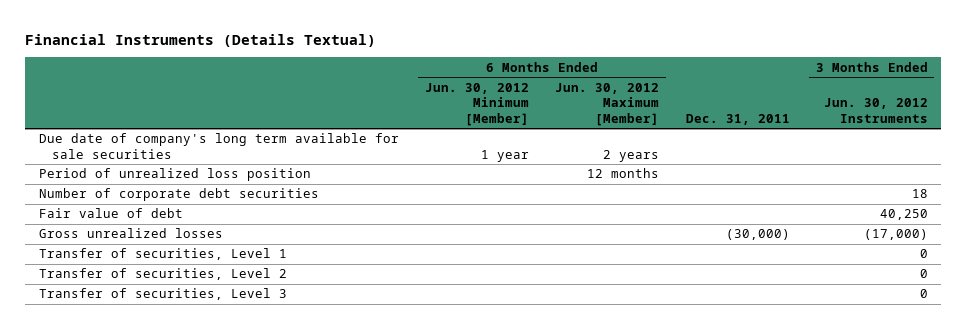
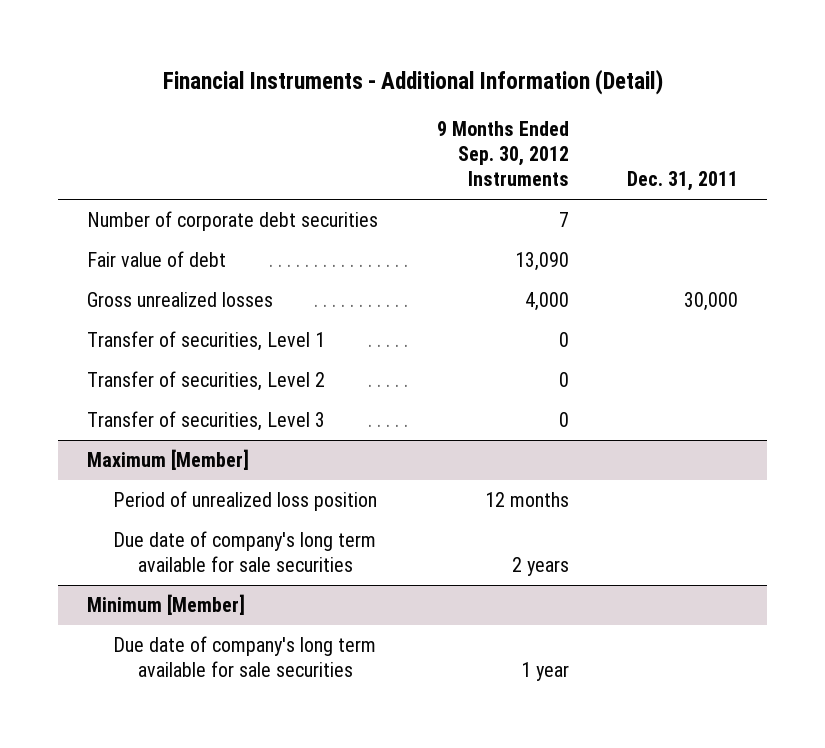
- Financial Instruments (Details Textual)
+ Financial Instruments - Additional Information (Detail)
- | 6 Months Ended Jun. 30, 2012 Minimum [Member] | 6 Months Ended Jun. 30, 2012 Maximum [Member] | Dec. 31, 2011 | 3 Months Ended Jun. 30, 2012 Instruments
+ | 9 Months Ended Sep. 30, 2012 Instruments | Dec. 31, 2011
- Due date of company's long term available for sale securities | 1 year | 2 years | |
- Period of unrealized loss position | | 12 months | |
- Gross unrealized losses | | | (30,000) | (17,000)
+ Gross unrealized losses | 4,000 | 30,000
+ Maximum [Member]
+ Period of unrealized loss position | 12 months |
+ Due date of company's long term available for sale securities | 2 years |
+ Minimum [Member]
+ Due date of company's long term available for sale securities | 1 year |

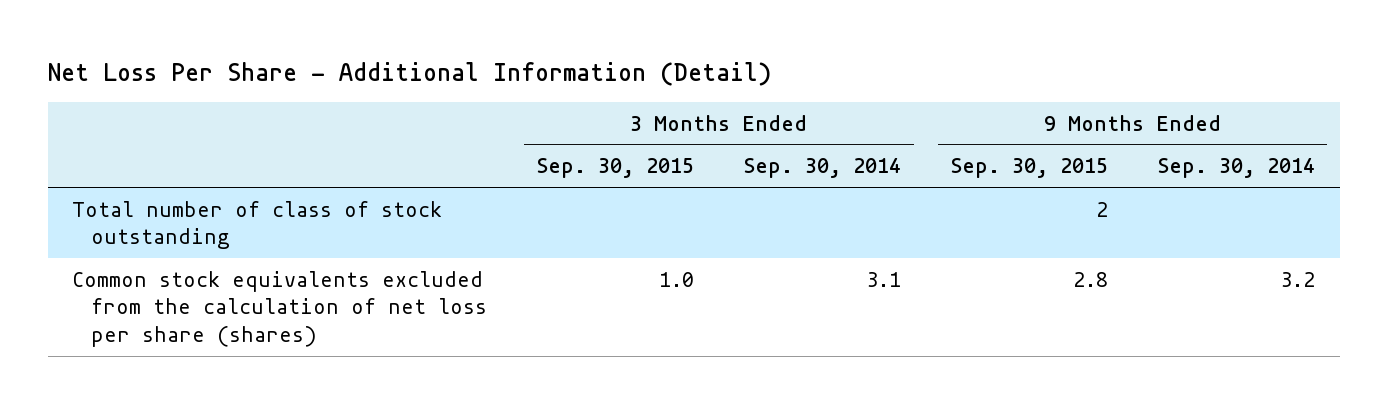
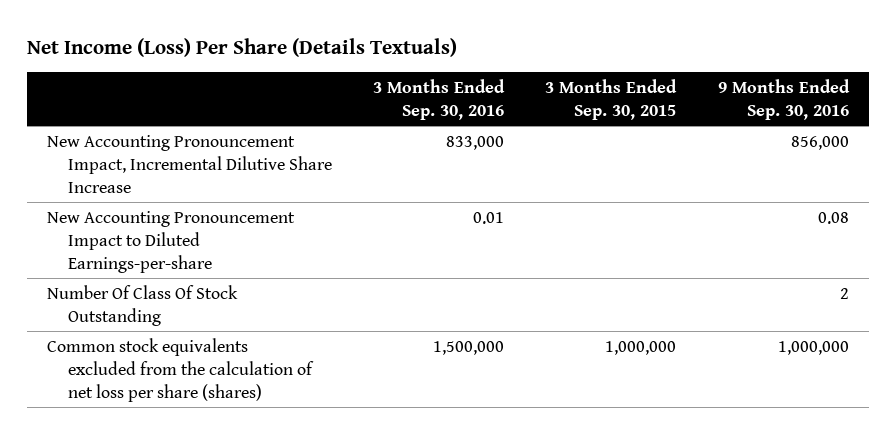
- Net Loss Per Share - Additional Information (Detail)
+ Net Income (Loss) Per Share (Details Textuals)
- | 3 Months Ended Sep. 30, 2015 | 3 Months Ended Sep. 30, 2014 | 9 Months Ended Sep. 30, 2015 | 9 Months Ended Sep. 30, 2014
+ | 3 Months Ended Sep. 30, 2016 | 3 Months Ended Sep. 30, 2015 | 9 Months Ended Sep. 30, 2016
- Total number of class of stock outstanding | | | 2 |
- Common stock equivalents excluded from the calculation of net loss per share (shares) | 1.0 | 3.1 | 2.8 | 3.2
+ New Accounting Pronouncement Impact, Incremental Dilutive Share Increase | 833,000 | | 856,000
+ New Accounting Pronouncement Impact to Diluted Earnings-per-share | 0.01 | | 0.08
+ Number Of Class Of Stock Outstanding | | | 2
+ Common stock equivalents excluded from the calculation of net loss per share (shares) | 1,500,000 | 1,000,000 | 1,000,000

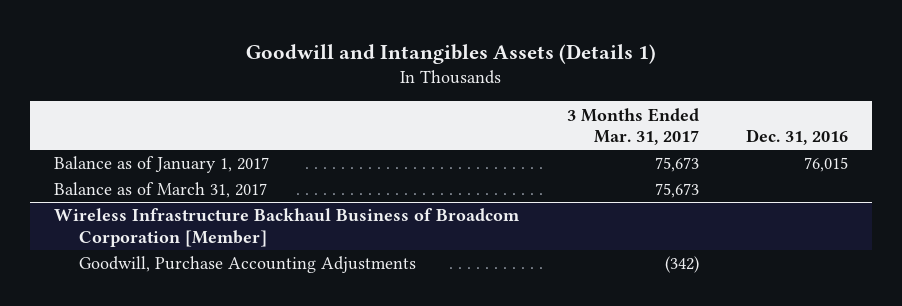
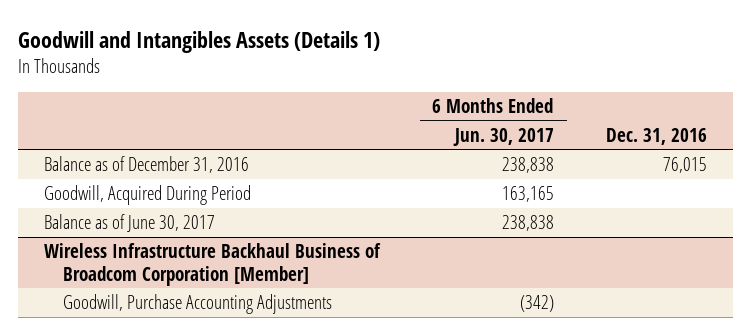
- | 3 Months Ended Mar. 31, 2017 | Dec. 31, 2016
+ | 6 Months Ended Jun. 30, 2017 | Dec. 31, 2016
- Balance as of January 1, 2017 | 75,673 | 76,015
- Balance as of March 31, 2017 | 75,673 |
+ Balance as of December 31, 2016 | 238,838 | 76,015
+ Goodwill, Acquired During Period | 163,165 |
+ Balance as of June 30, 2017 | 238,838 |

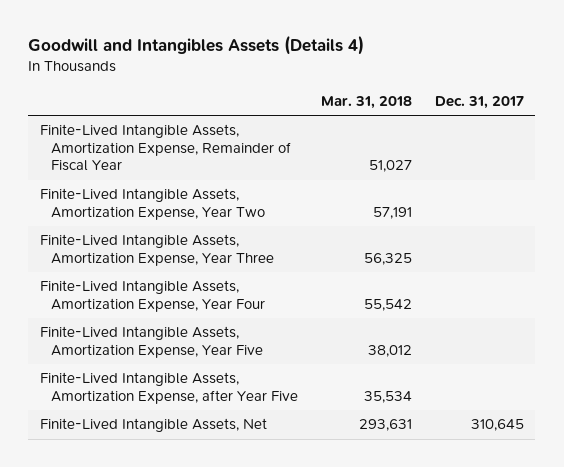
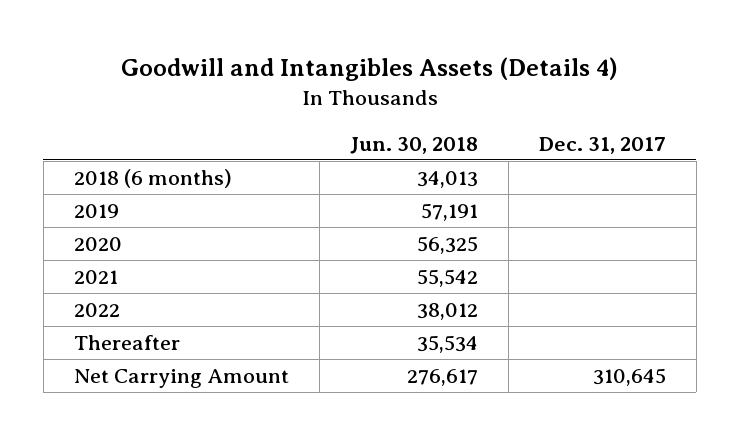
- | Mar. 31, 2018 | Dec. 31, 2017
+ | Jun. 30, 2018 | Dec. 31, 2017
- Finite-Lived Intangible Assets, Amortization Expense, Remainder of Fiscal Year | 51,027 |
- Finite-Lived Intangible Assets, Amortization Expense, Year Two | 57,191 |
- Finite-Lived Intangible Assets, Amortization Expense, Year Three | 56,325 |
- Finite-Lived Intangible Assets, Amortization Expense, Year Four | 55,542 |
- Finite-Lived Intangible Assets, Amortization Expense, Year Five | 38,012 |
- Finite-Lived Intangible Assets, Amortization Expense, after Year Five | 35,534 |
- Finite-Lived Intangible Assets, Net | 293,631 | 310,645
+ 2018 (6 months) | 34,013 |
+ 2019 | 57,191 |
+ 2020 | 56,325 |
+ 2021 | 55,542 |
+ 2022 | 38,012 |
+ Thereafter | 35,534 |
+ Net Carrying Amount | 276,617 | 310,645

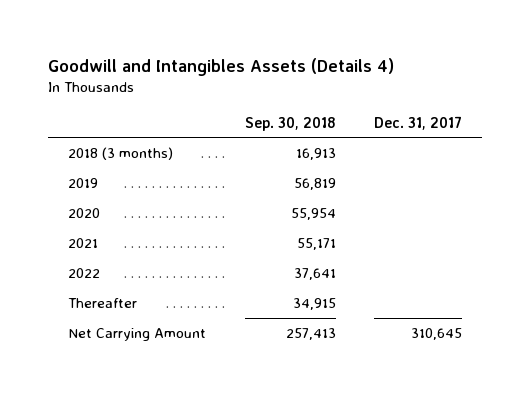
- | Jun. 30, 2018 | Dec. 31, 2017
+ | Sep. 30, 2018 | Dec. 31, 2017
- 2018 (6 months) | 34,013 |
+ 2018 (3 months) | 16,913 |

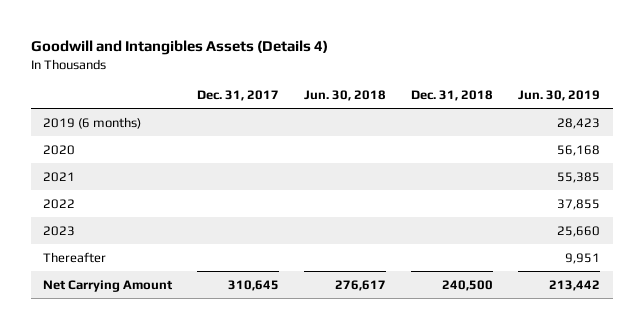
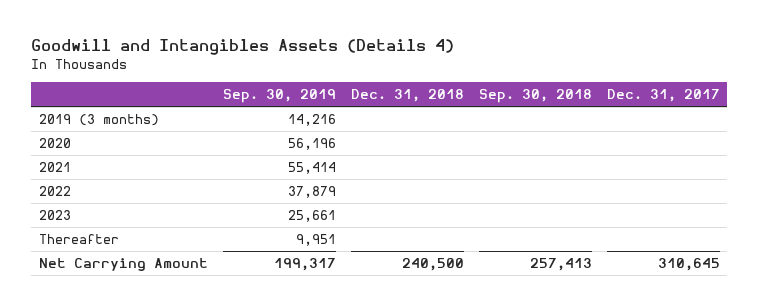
- | Dec. 31, 2017 | Jun. 30, 2018 | Dec. 31, 2018 | Jun. 30, 2019
+ | Sep. 30, 2019 | Dec. 31, 2018 | Sep. 30, 2018 | Dec. 31, 2017
- 2019 (6 months) | | | | 28,423
+ 2019 (3 months) | 14,216 | | |

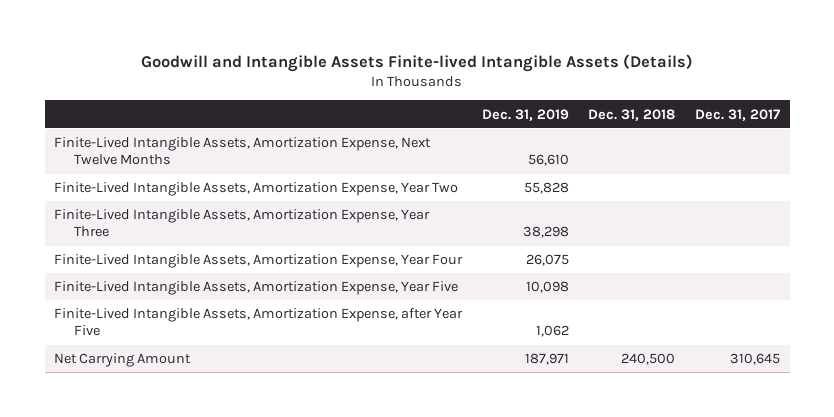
- Goodwill and Intangibles Assets (Details 4)
+ Goodwill and Intangible Assets Finite-lived Intangible Assets (Details)
- | Sep. 30, 2019 | Dec. 31, 2018 | Sep. 30, 2018 | Dec. 31, 2017
+ | Dec. 31, 2019 | Dec. 31, 2018 | Dec. 31, 2017
- 2019 (3 months) | 14,216 | | |
- 2020 | 56,196 | | |
- 2021 | 55,414 | | |
- 2022 | 37,879 | | |
- 2023 | 25,661 | | |
- Thereafter | 9,951 | | |
+ Finite-Lived Intangible Assets, Amortization Expense, Next Twelve Months | 56,610 | |
+ Finite-Lived Intangible Assets, Amortization Expense, Year Two | 55,828 | |
+ Finite-Lived Intangible Assets, Amortization Expense, Year Three | 38,298 | |
+ Finite-Lived Intangible Assets, Amortization Expense, Year Four | 26,075 | |
+ Finite-Lived Intangible Assets, Amortization Expense, Year Five | 10,098 | |
+ Finite-Lived Intangible Assets, Amortization Expense, after Year Five | 1,062 | |

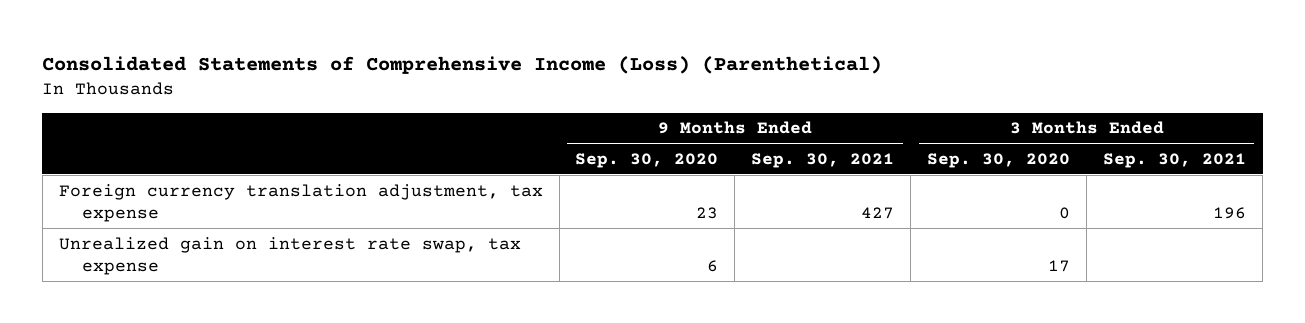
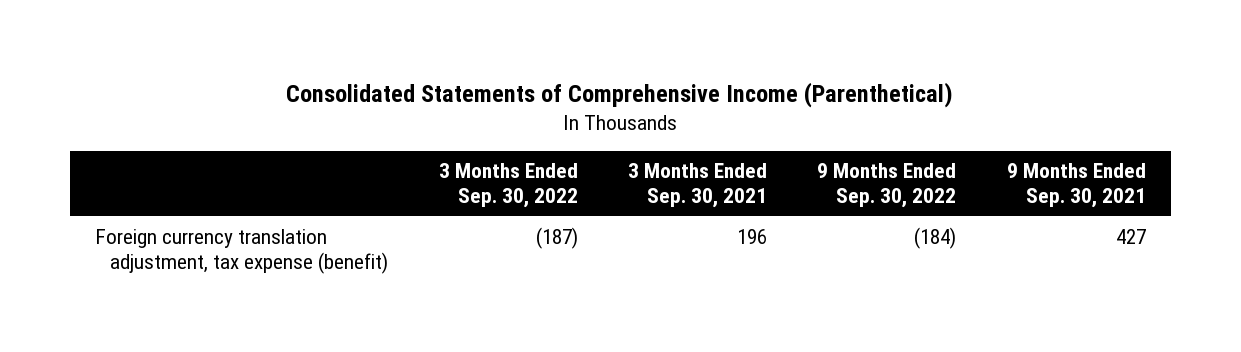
- Consolidated Statements of Comprehensive Income (Loss) (Parenthetical)
+ Consolidated Statements of Comprehensive Income (Parenthetical)
- | 9 Months Ended Sep. 30, 2020 | 9 Months Ended Sep. 30, 2021 | 3 Months Ended Sep. 30, 2020 | 3 Months Ended Sep. 30, 2021
+ | 3 Months Ended Sep. 30, 2022 | 3 Months Ended Sep. 30, 2021 | 9 Months Ended Sep. 30, 2022 | 9 Months Ended Sep. 30, 2021
- Foreign currency translation adjustment, tax expense | 23 | 427 | 0 | 196
- Unrealized gain on interest rate swap, tax expense | 6 | | 17 |
+ Foreign currency translation adjustment, tax expense (benefit) | (187) | 196 | (184) | 427

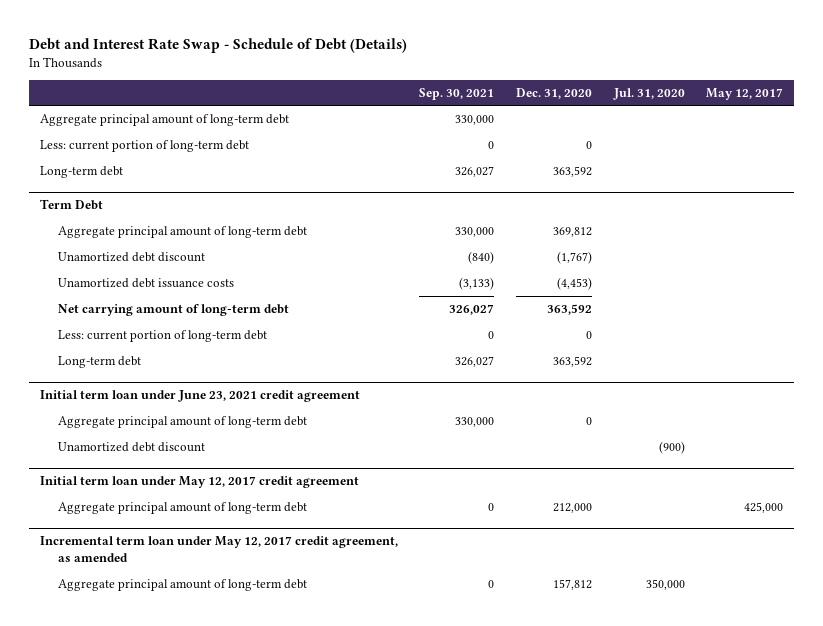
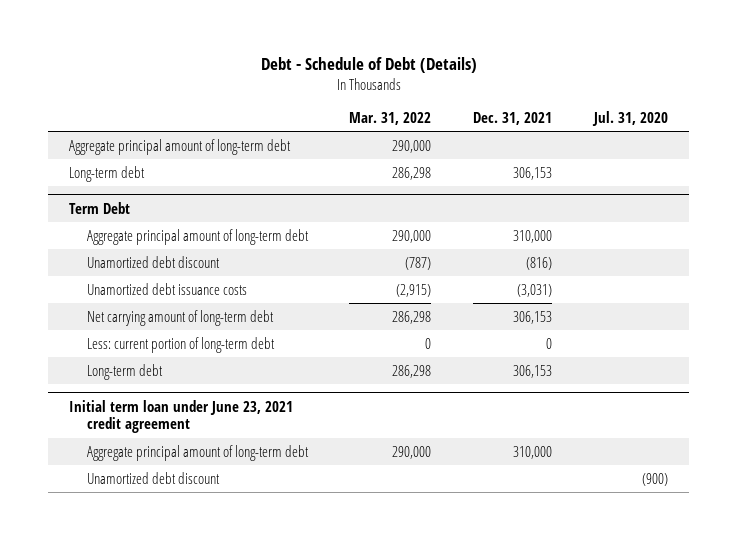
- Debt and Interest Rate Swap - Schedule of Debt (Details)
+ Debt - Schedule of Debt (Details)
- | Sep. 30, 2021 | Dec. 31, 2020 | Jul. 31, 2020 | May 12, 2017
+ | Mar. 31, 2022 | Dec. 31, 2021 | Jul. 31, 2020
- Less: current portion of long-term debt | 0 | 0 | |
- Initial term loan under May 12, 2017 credit agreement
- Aggregate principal amount of long-term debt | 0 | 212,000 | | 425,000
- Incremental term loan under May 12, 2017 credit agreement, as amended
- Aggregate principal amount of long-term debt | 0 | 157,812 | 350,000 |

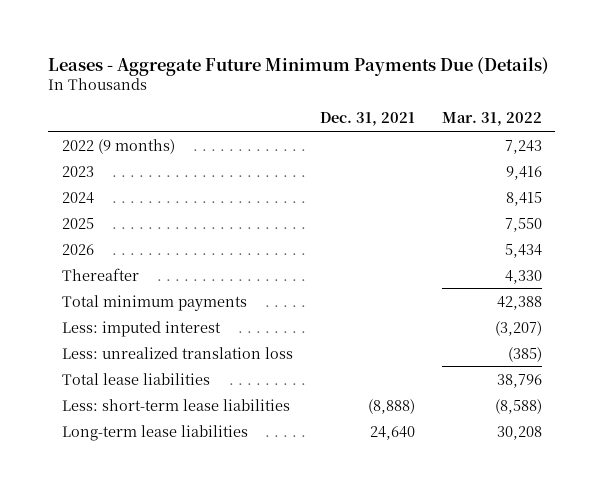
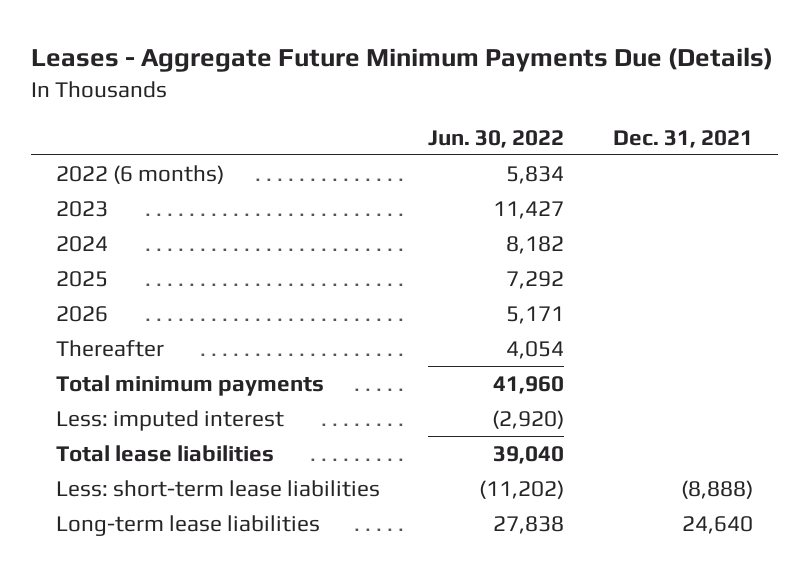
- | Dec. 31, 2021 | Mar. 31, 2022
+ | Jun. 30, 2022 | Dec. 31, 2021
- 2022 (9 months) | | 7,243
+ 2022 (6 months) | 5,834 |
- Less: unrealized translation loss | | (385)

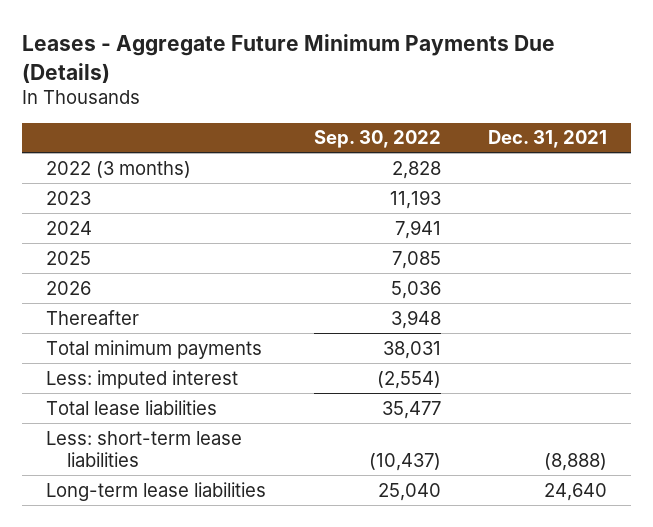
- | Jun. 30, 2022 | Dec. 31, 2021
+ | Sep. 30, 2022 | Dec. 31, 2021
- 2022 (6 months) | 5,834 |
+ 2022 (3 months) | 2,828 |

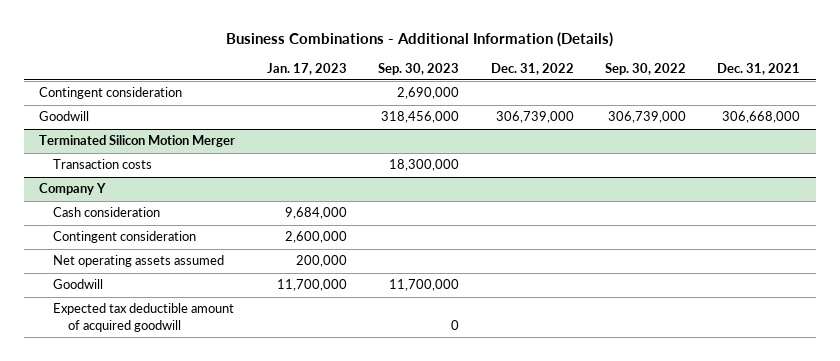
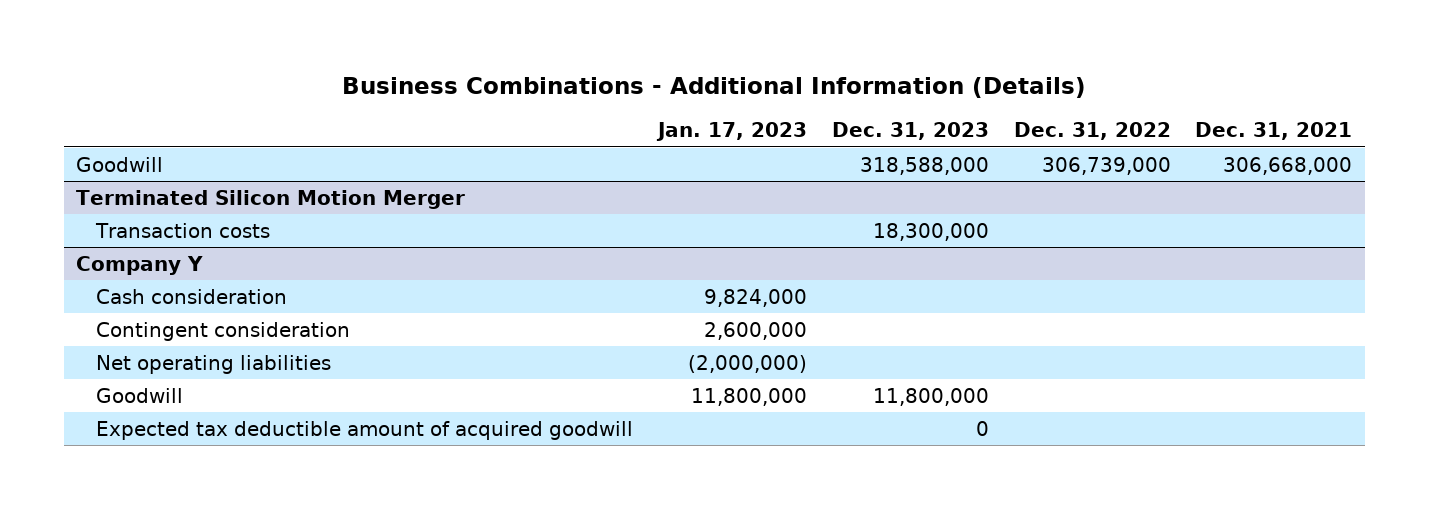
- | Jan. 17, 2023 | Sep. 30, 2023 | Dec. 31, 2022 | Sep. 30, 2022 | Dec. 31, 2021
+ | Jan. 17, 2023 | Dec. 31, 2023 | Dec. 31, 2022 | Dec. 31, 2021
- Contingent consideration | | 2,690,000 | | |
@ Company Y
- Cash consideration | 9,684,000 | | | |
+ Cash consideration | 9,824,000 | | |
- Net operating assets assumed | 200,000 | | | |
- Goodwill | 11,700,000 | 11,700,000 | | |
+ Net operating liabilities | (2,000,000) | | |
+ Goodwill | 11,800,000 | 11,800,000 | |

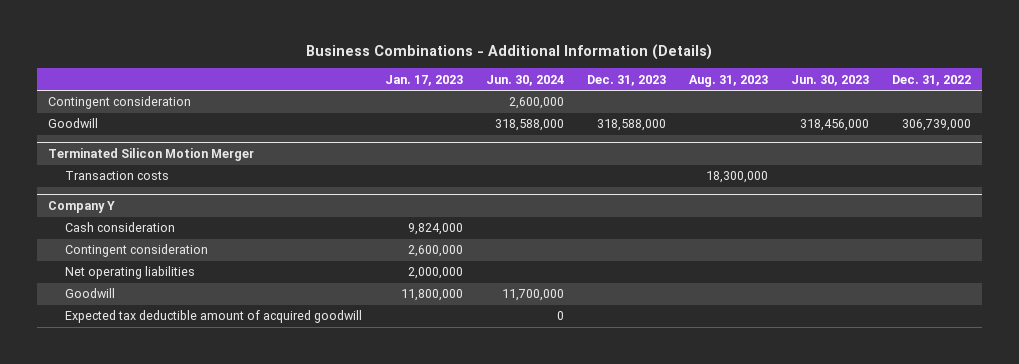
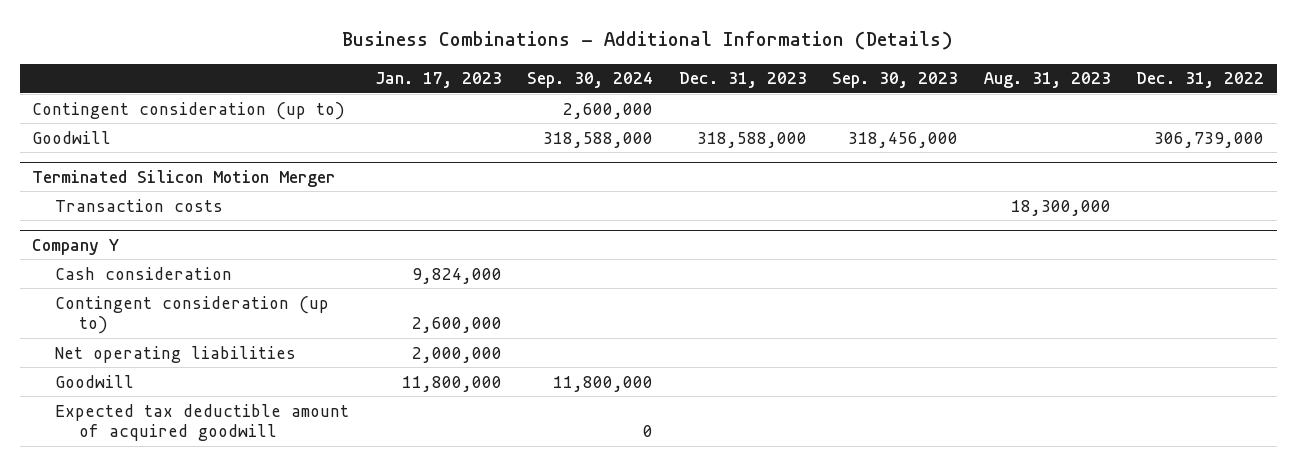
- | Jan. 17, 2023 | Jun. 30, 2024 | Dec. 31, 2023 | Aug. 31, 2023 | Jun. 30, 2023 | Dec. 31, 2022
+ | Jan. 17, 2023 | Sep. 30, 2024 | Dec. 31, 2023 | Sep. 30, 2023 | Aug. 31, 2023 | Dec. 31, 2022
- Contingent consideration | | 2,600,000 | | | |
+ Contingent consideration (up to) | | 2,600,000 | | | |
@ Company Y
- Contingent consideration | 2,600,000 | | | | |
+ Contingent consideration (up to) | 2,600,000 | | | | |

